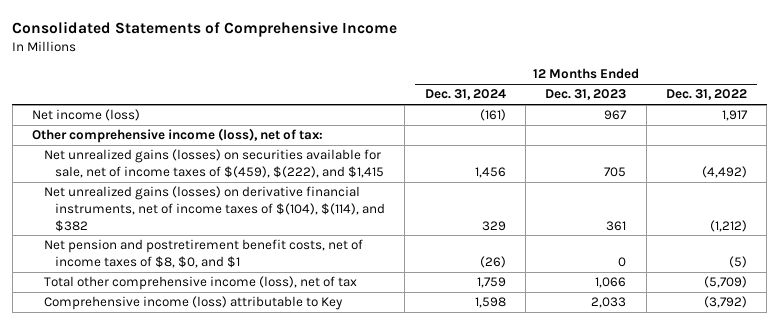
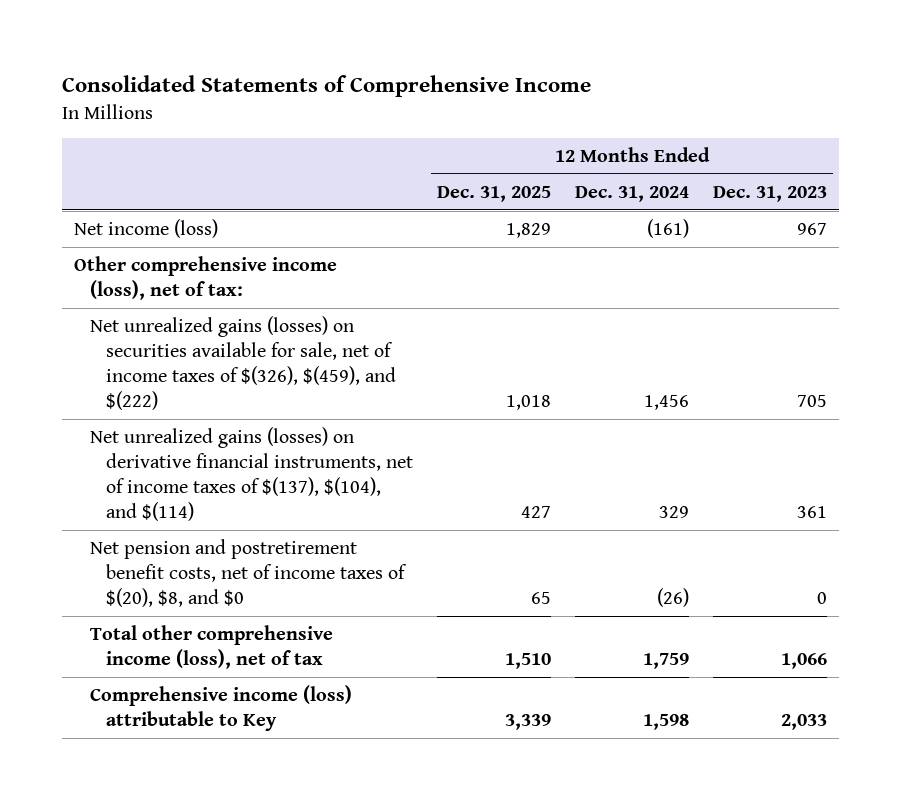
- | 12 Months Ended Dec. 31, 2024 | 12 Months Ended Dec. 31, 2023 | 12 Months Ended Dec. 31, 2022
+ | 12 Months Ended Dec. 31, 2025 | 12 Months Ended Dec. 31, 2024 | 12 Months Ended Dec. 31, 2023
- Net unrealized gains (losses) on securities available for sale, net of income taxes of $(459), $(222), and $1,415 | 1,456 | 705 | (4,492)
- Net unrealized gains (losses) on derivative financial instruments, net of income taxes of $(104), $(114), and $382 | 329 | 361 | (1,212)
- Net pension and postretirement benefit costs, net of income taxes of $8, $0, and $1 | (26) | 0 | (5)
+ Net unrealized gains (losses) on securities available for sale, net of income taxes of $(326), $(459), and $(222) | 1,018 | 1,456 | 705
+ Net unrealized gains (losses) on derivative financial instruments, net of income taxes of $(137), $(104), and $(114) | 427 | 329 | 361
+ Net pension and postretirement benefit costs, net of income taxes of $(20), $8, and $0 | 65 | (26) | 0

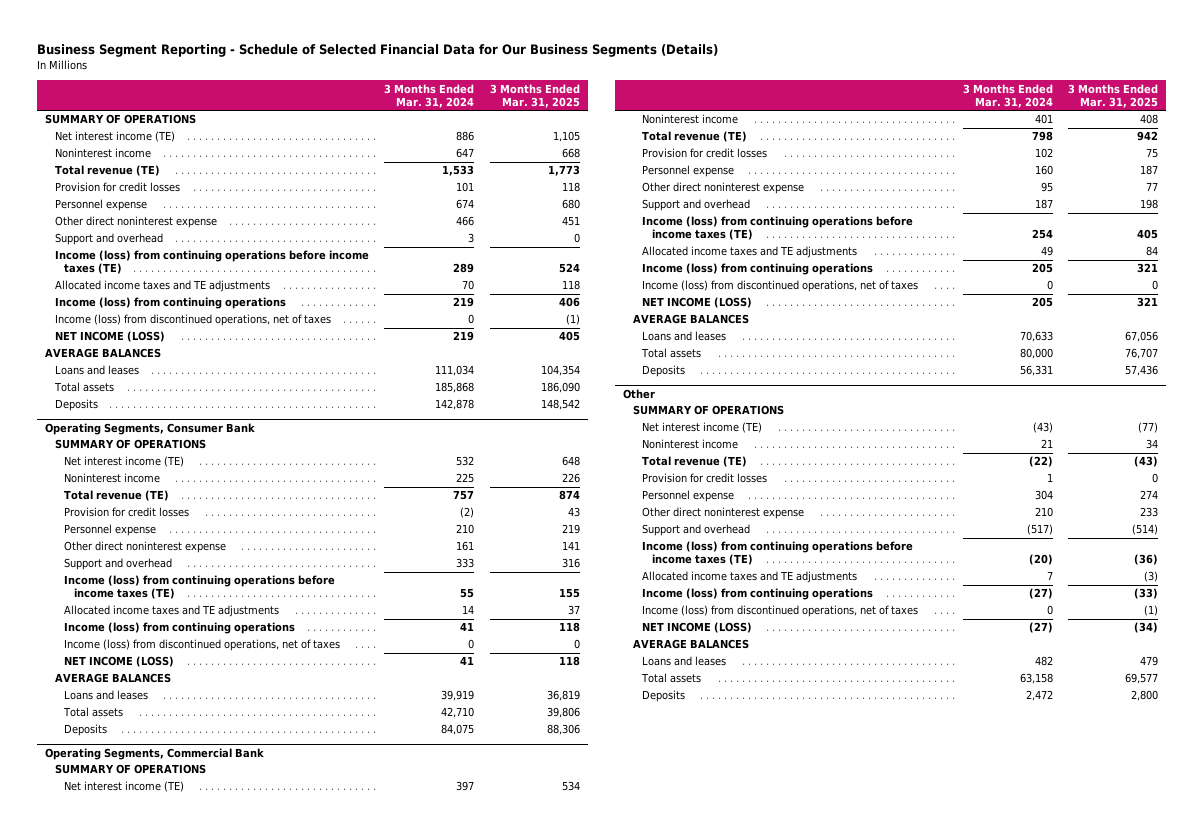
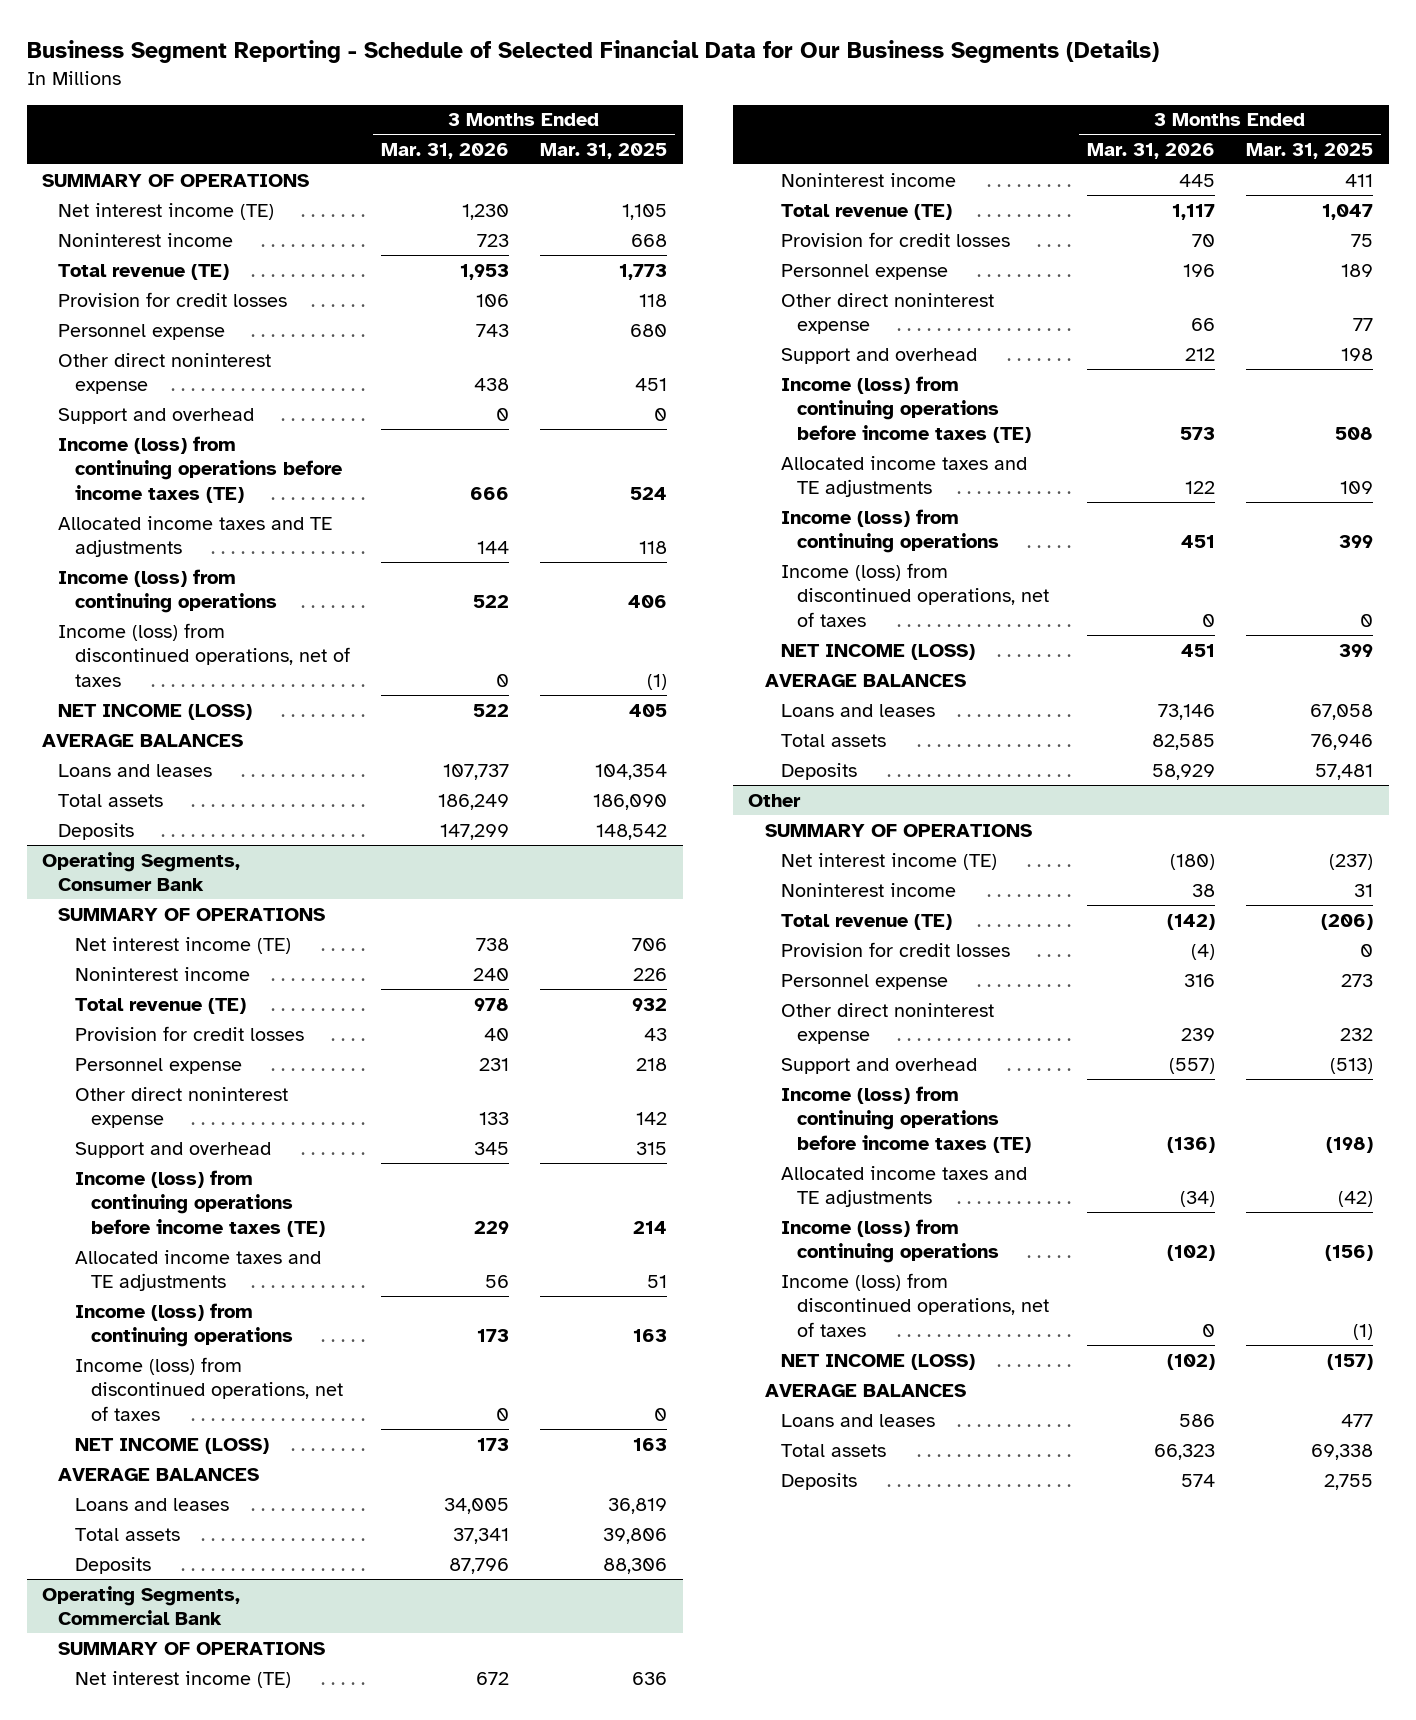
- | 3 Months Ended Mar. 31, 2024 | 3 Months Ended Mar. 31, 2025
+ | 3 Months Ended Mar. 31, 2026 | 3 Months Ended Mar. 31, 2025
@ Operating Segments, Consumer Bank
- Net interest income (TE) | 532 | 648
+ Net interest income (TE) | 738 | 706
- Total revenue (TE) | 757 | 874
+ Total revenue (TE) | 978 | 932
- Personnel expense | 210 | 219
- Other direct noninterest expense | 161 | 141
- Support and overhead | 333 | 316
- Income (loss) from continuing operations before income taxes (TE) | 55 | 155
- Allocated income taxes and TE adjustments | 14 | 37
- Income (loss) from continuing operations | 41 | 118
+ Personnel expense | 231 | 218
+ Other direct noninterest expense | 133 | 142
+ Support and overhead | 345 | 315
+ Income (loss) from continuing operations before income taxes (TE) | 229 | 214
+ Allocated income taxes and TE adjustments | 56 | 51
+ Income (loss) from continuing operations | 173 | 163
- NET INCOME (LOSS) | 41 | 118
+ NET INCOME (LOSS) | 173 | 163
@ Operating Segments, Commercial Bank
- Net interest income (TE) | 397 | 534
- Noninterest income | 401 | 408
- Total revenue (TE) | 798 | 942
+ Net interest income (TE) | 672 | 636
+ Noninterest income | 445 | 411
+ Total revenue (TE) | 1,117 | 1,047
- Personnel expense | 160 | 187
+ Personnel expense | 196 | 189
- Income (loss) from continuing operations before income taxes (TE) | 254 | 405
- Allocated income taxes and TE adjustments | 49 | 84
- Income (loss) from continuing operations | 205 | 321
+ Income (loss) from continuing operations before income taxes (TE) | 573 | 508
+ Allocated income taxes and TE adjustments | 122 | 109
+ Income (loss) from continuing operations | 451 | 399
- NET INCOME (LOSS) | 205 | 321
+ NET INCOME (LOSS) | 451 | 399
- Loans and leases | 70,633 | 67,056
- Total assets | 80,000 | 76,707
- Deposits | 56,331 | 57,436
+ Loans and leases | 73,146 | 67,058
+ Total assets | 82,585 | 76,946
+ Deposits | 58,929 | 57,481
@ Other
- Net interest income (TE) | (43) | (77)
- Noninterest income | 21 | 34
- Total revenue (TE) | (22) | (43)
+ Net interest income (TE) | (180) | (237)
+ Noninterest income | 38 | 31
+ Total revenue (TE) | (142) | (206)
- Personnel expense | 304 | 274
- Other direct noninterest expense | 210 | 233
- Support and overhead | (517) | (514)
- Income (loss) from continuing operations before income taxes (TE) | (20) | (36)
- Allocated income taxes and TE adjustments | 7 | (3)
- Income (loss) from continuing operations | (27) | (33)
+ Personnel expense | 316 | 273
+ Other direct noninterest expense | 239 | 232
+ Support and overhead | (557) | (513)
+ Income (loss) from continuing operations before income taxes (TE) | (136) | (198)
+ Allocated income taxes and TE adjustments | (34) | (42)
+ Income (loss) from continuing operations | (102) | (156)
- NET INCOME (LOSS) | (27) | (34)
+ NET INCOME (LOSS) | (102) | (157)
- Loans and leases | 482 | 479
- Total assets | 63,158 | 69,577
- Deposits | 2,472 | 2,800
+ Loans and leases | 586 | 477
+ Total assets | 66,323 | 69,338
+ Deposits | 574 | 2,755

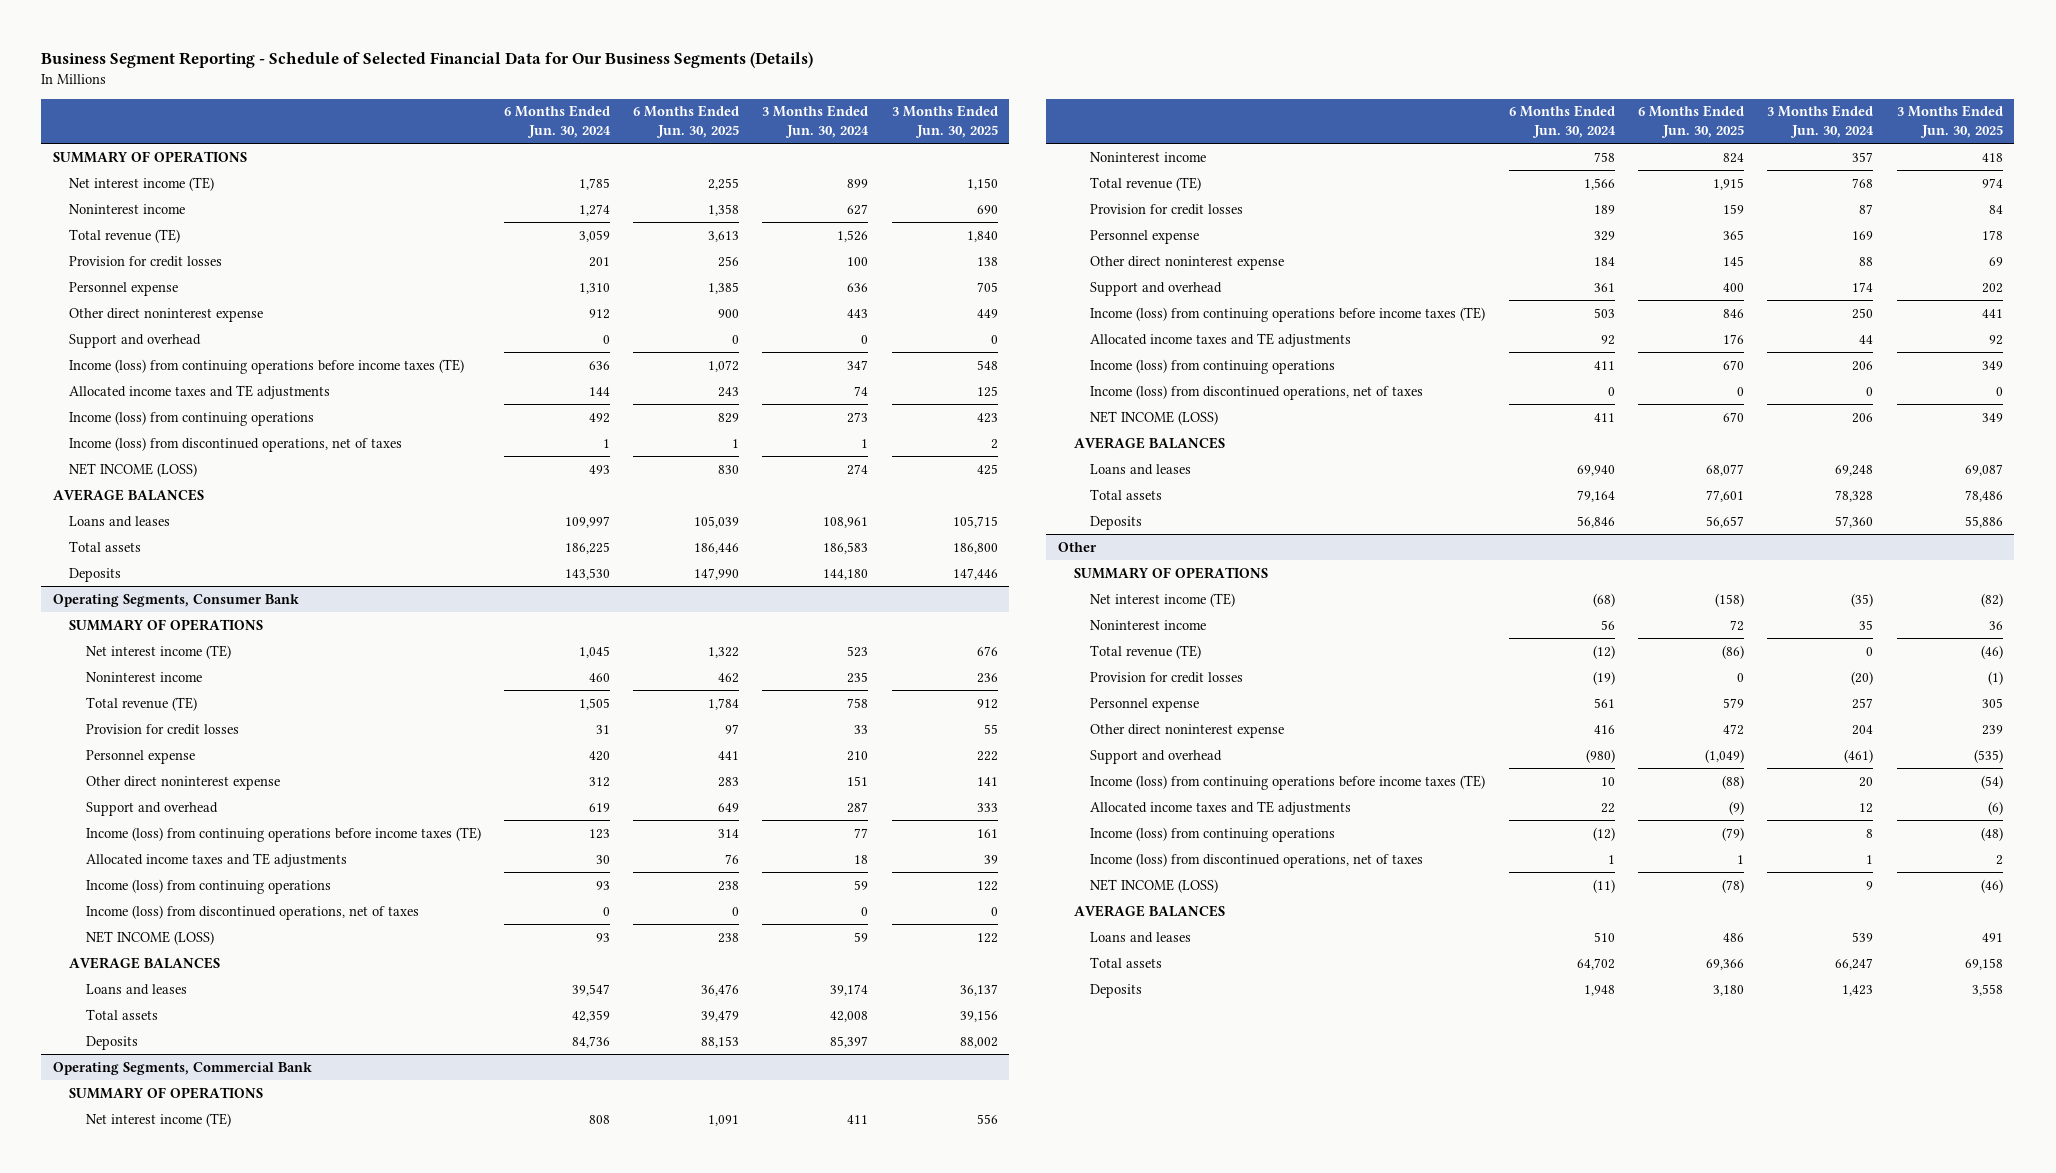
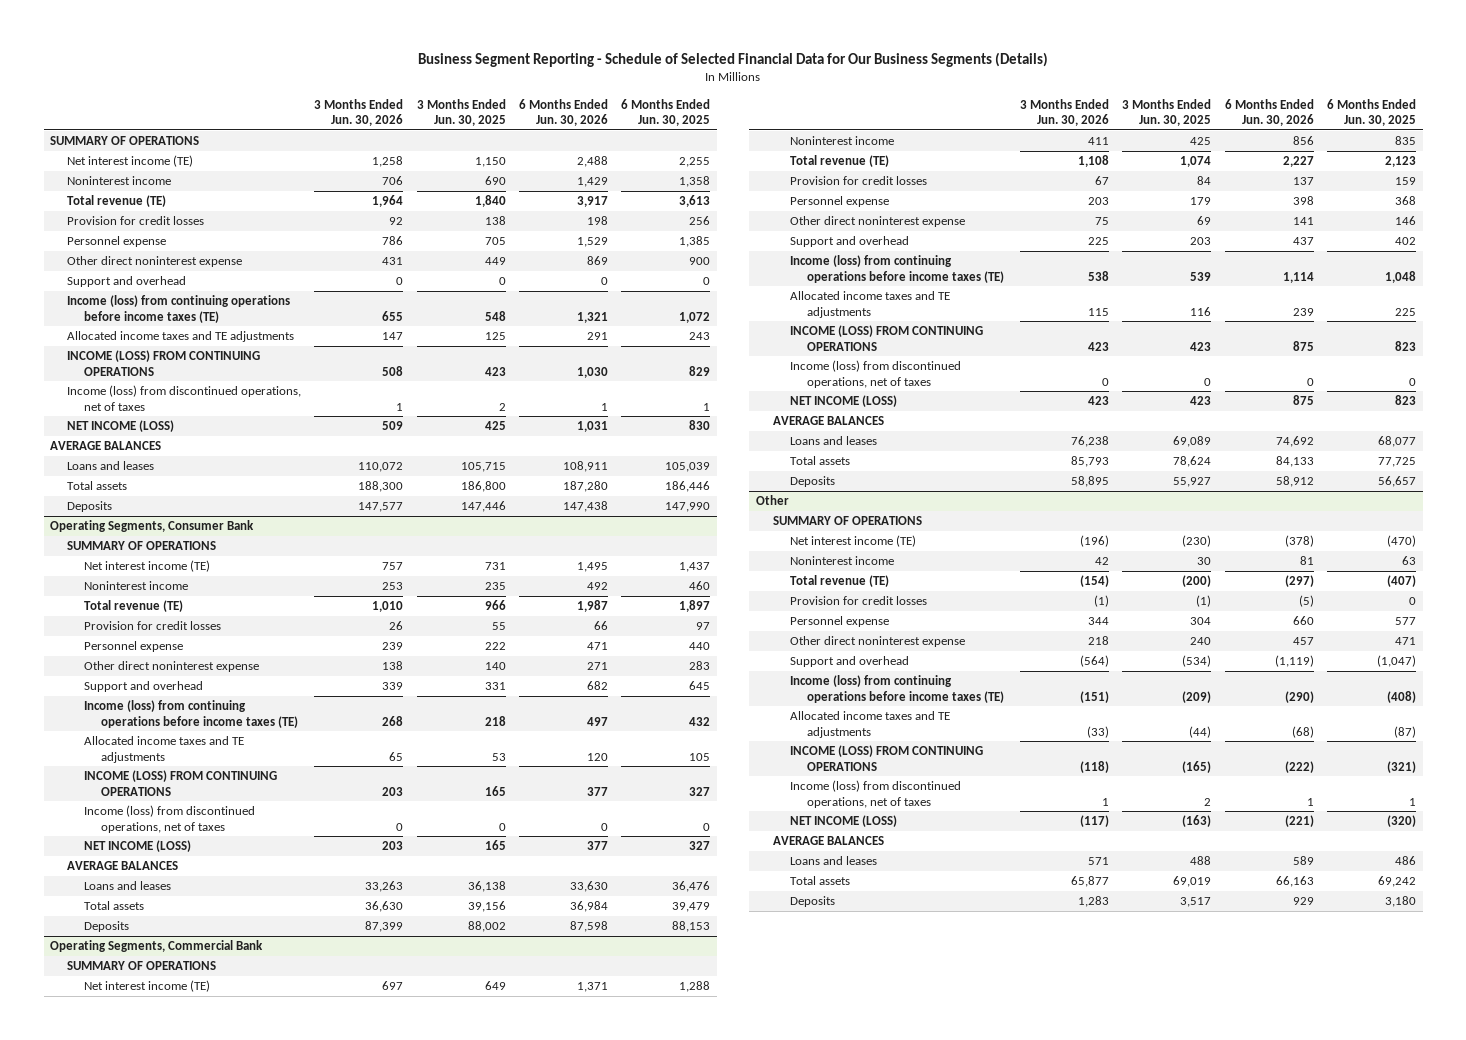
- | 6 Months Ended Jun. 30, 2024 | 6 Months Ended Jun. 30, 2025 | 3 Months Ended Jun. 30, 2024 | 3 Months Ended Jun. 30, 2025
+ | 3 Months Ended Jun. 30, 2026 | 3 Months Ended Jun. 30, 2025 | 6 Months Ended Jun. 30, 2026 | 6 Months Ended Jun. 30, 2025
- Income (loss) from continuing operations | 492 | 829 | 273 | 423
+ INCOME (LOSS) FROM CONTINUING OPERATIONS | 508 | 423 | 1,030 | 829
@ Operating Segments, Consumer Bank
- Net interest income (TE) | 1,045 | 1,322 | 523 | 676
- Noninterest income | 460 | 462 | 235 | 236
- Total revenue (TE) | 1,505 | 1,784 | 758 | 912
+ Net interest income (TE) | 757 | 731 | 1,495 | 1,437
+ Noninterest income | 253 | 235 | 492 | 460
+ Total revenue (TE) | 1,010 | 966 | 1,987 | 1,897
- Personnel expense | 420 | 441 | 210 | 222
- Other direct noninterest expense | 312 | 283 | 151 | 141
- Support and overhead | 619 | 649 | 287 | 333
- Income (loss) from continuing operations before income taxes (TE) | 123 | 314 | 77 | 161
- Allocated income taxes and TE adjustments | 30 | 76 | 18 | 39
- Income (loss) from continuing operations | 93 | 238 | 59 | 122
+ Personnel expense | 239 | 222 | 471 | 440
+ Other direct noninterest expense | 138 | 140 | 271 | 283
+ Support and overhead | 339 | 331 | 682 | 645
+ Income (loss) from continuing operations before income taxes (TE) | 268 | 218 | 497 | 432
+ Allocated income taxes and TE adjustments | 65 | 53 | 120 | 105
+ INCOME (LOSS) FROM CONTINUING OPERATIONS | 203 | 165 | 377 | 327
- NET INCOME (LOSS) | 93 | 238 | 59 | 122
+ NET INCOME (LOSS) | 203 | 165 | 377 | 327
- Loans and leases | 39,547 | 36,476 | 39,174 | 36,137
+ Loans and leases | 33,263 | 36,138 | 33,630 | 36,476
@ Operating Segments, Commercial Bank
- Net interest income (TE) | 808 | 1,091 | 411 | 556
- Noninterest income | 758 | 824 | 357 | 418
- Total revenue (TE) | 1,566 | 1,915 | 768 | 974
+ Net interest income (TE) | 697 | 649 | 1,371 | 1,288
+ Noninterest income | 411 | 425 | 856 | 835
+ Total revenue (TE) | 1,108 | 1,074 | 2,227 | 2,123
- Personnel expense | 329 | 365 | 169 | 178
- Other direct noninterest expense | 184 | 145 | 88 | 69
- Support and overhead | 361 | 400 | 174 | 202
- Income (loss) from continuing operations before income taxes (TE) | 503 | 846 | 250 | 441
- Allocated income taxes and TE adjustments | 92 | 176 | 44 | 92
- Income (loss) from continuing operations | 411 | 670 | 206 | 349
+ Personnel expense | 203 | 179 | 398 | 368
+ Other direct noninterest expense | 75 | 69 | 141 | 146
+ Support and overhead | 225 | 203 | 437 | 402
+ Income (loss) from continuing operations before income taxes (TE) | 538 | 539 | 1,114 | 1,048
+ Allocated income taxes and TE adjustments | 115 | 116 | 239 | 225
+ INCOME (LOSS) FROM CONTINUING OPERATIONS | 423 | 423 | 875 | 823
- NET INCOME (LOSS) | 411 | 670 | 206 | 349
+ NET INCOME (LOSS) | 423 | 423 | 875 | 823
- Loans and leases | 69,940 | 68,077 | 69,248 | 69,087
- Total assets | 79,164 | 77,601 | 78,328 | 78,486
- Deposits | 56,846 | 56,657 | 57,360 | 55,886
+ Loans and leases | 76,238 | 69,089 | 74,692 | 68,077
+ Total assets | 85,793 | 78,624 | 84,133 | 77,725
+ Deposits | 58,895 | 55,927 | 58,912 | 56,657
@ Other
- Net interest income (TE) | (68) | (158) | (35) | (82)
- Noninterest income | 56 | 72 | 35 | 36
- Total revenue (TE) | (12) | (86) | 0 | (46)
+ Net interest income (TE) | (196) | (230) | (378) | (470)
+ Noninterest income | 42 | 30 | 81 | 63
+ Total revenue (TE) | (154) | (200) | (297) | (407)
- Personnel expense | 561 | 579 | 257 | 305
- Other direct noninterest expense | 416 | 472 | 204 | 239
- Support and overhead | (980) | (1,049) | (461) | (535)
- Income (loss) from continuing operations before income taxes (TE) | 10 | (88) | 20 | (54)
- Allocated income taxes and TE adjustments | 22 | (9) | 12 | (6)
- Income (loss) from continuing operations | (12) | (79) | 8 | (48)
+ Personnel expense | 344 | 304 | 660 | 577
+ Other direct noninterest expense | 218 | 240 | 457 | 471
+ Support and overhead | (564) | (534) | (1,119) | (1,047)
+ Income (loss) from continuing operations before income taxes (TE) | (151) | (209) | (290) | (408)
+ Allocated income taxes and TE adjustments | (33) | (44) | (68) | (87)
+ INCOME (LOSS) FROM CONTINUING OPERATIONS | (118) | (165) | (222) | (321)
- NET INCOME (LOSS) | (11) | (78) | 9 | (46)
+ NET INCOME (LOSS) | (117) | (163) | (221) | (320)
- Loans and leases | 510 | 486 | 539 | 491
- Total assets | 64,702 | 69,366 | 66,247 | 69,158
- Deposits | 1,948 | 3,180 | 1,423 | 3,558
+ Loans and leases | 571 | 488 | 589 | 486
+ Total assets | 65,877 | 69,019 | 66,163 | 69,242
+ Deposits | 1,283 | 3,517 | 929 | 3,180

